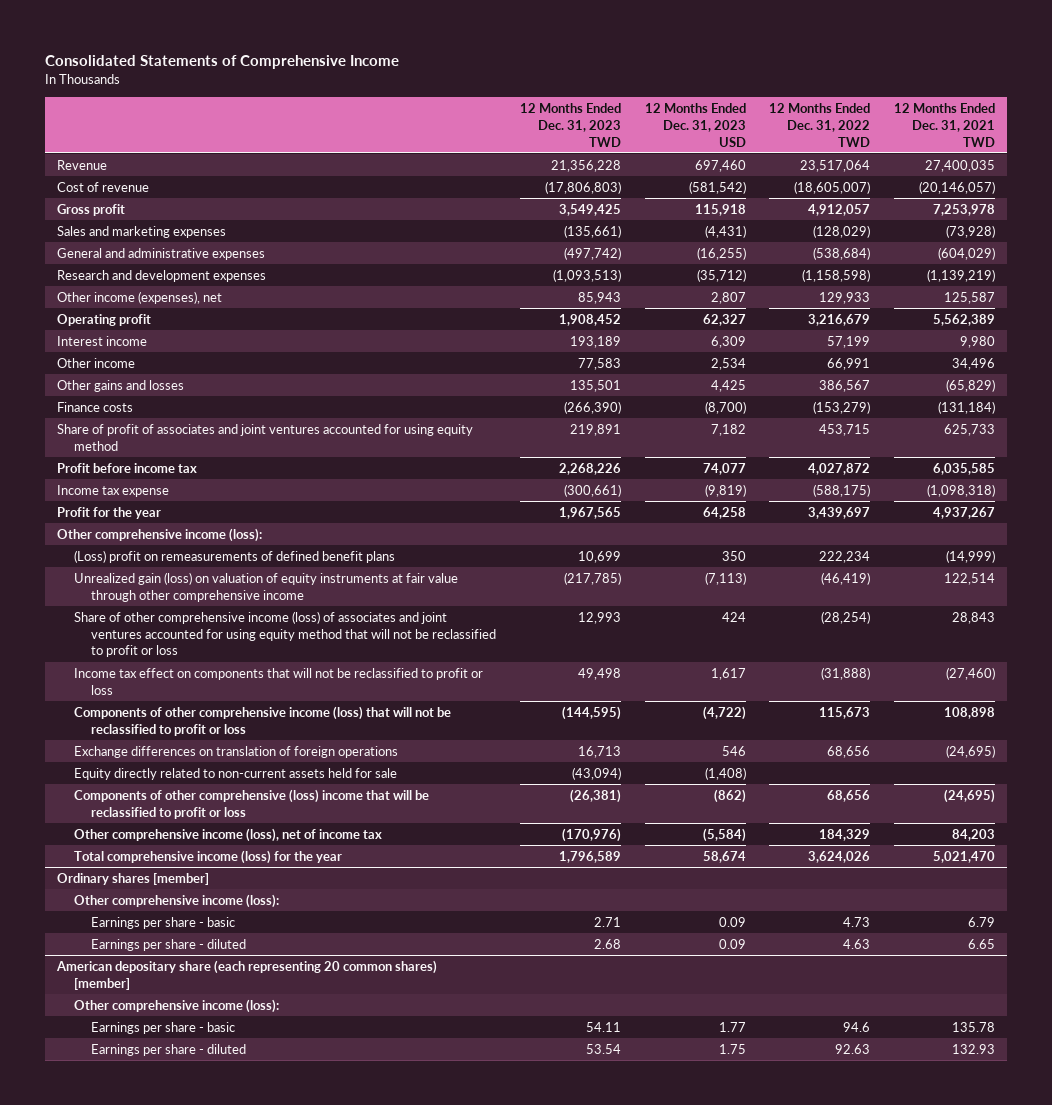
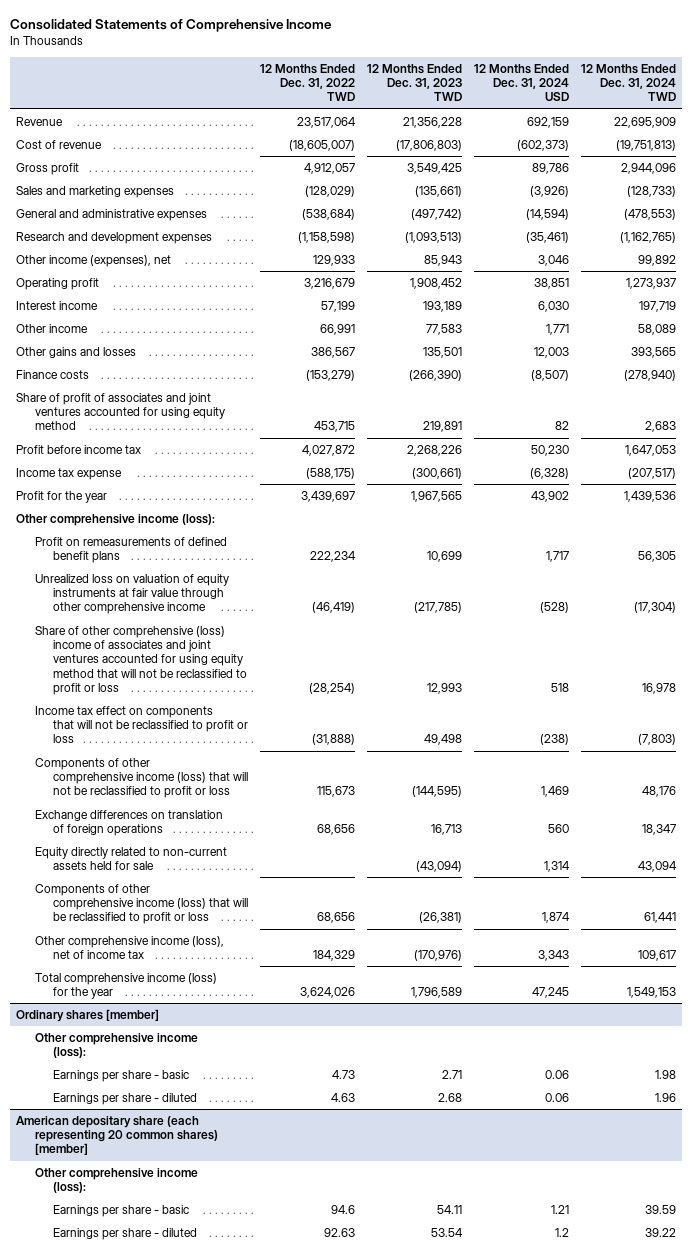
- | 12 Months Ended Dec. 31, 2023 TWD | 12 Months Ended Dec. 31, 2023 USD | 12 Months Ended Dec. 31, 2022 TWD | 12 Months Ended Dec. 31, 2021 TWD
+ | 12 Months Ended Dec. 31, 2022 TWD | 12 Months Ended Dec. 31, 2023 TWD | 12 Months Ended Dec. 31, 2024 USD | 12 Months Ended Dec. 31, 2024 TWD
- (Loss) profit on remeasurements of defined benefit plans | 10,699 | 350 | 222,234 | (14,999)
- Unrealized gain (loss) on valuation of equity instruments at fair value through other comprehensive income | (217,785) | (7,113) | (46,419) | 122,514
- Share of other comprehensive income (loss) of associates and joint ventures accounted for using equity method that will not be reclassified to profit or loss | 12,993 | 424 | (28,254) | 28,843
+ Profit on remeasurements of defined benefit plans | 222,234 | 10,699 | 1,717 | 56,305
+ Unrealized loss on valuation of equity instruments at fair value through other comprehensive income | (46,419) | (217,785) | (528) | (17,304)
+ Share of other comprehensive (loss) income of associates and joint ventures accounted for using equity method that will not be reclassified to profit or loss | (28,254) | 12,993 | 518 | 16,978
- Components of other comprehensive (loss) income that will be reclassified to profit or loss | (26,381) | (862) | 68,656 | (24,695)
+ Components of other comprehensive income (loss) that will be reclassified to profit or loss | 68,656 | (26,381) | 1,874 | 61,441

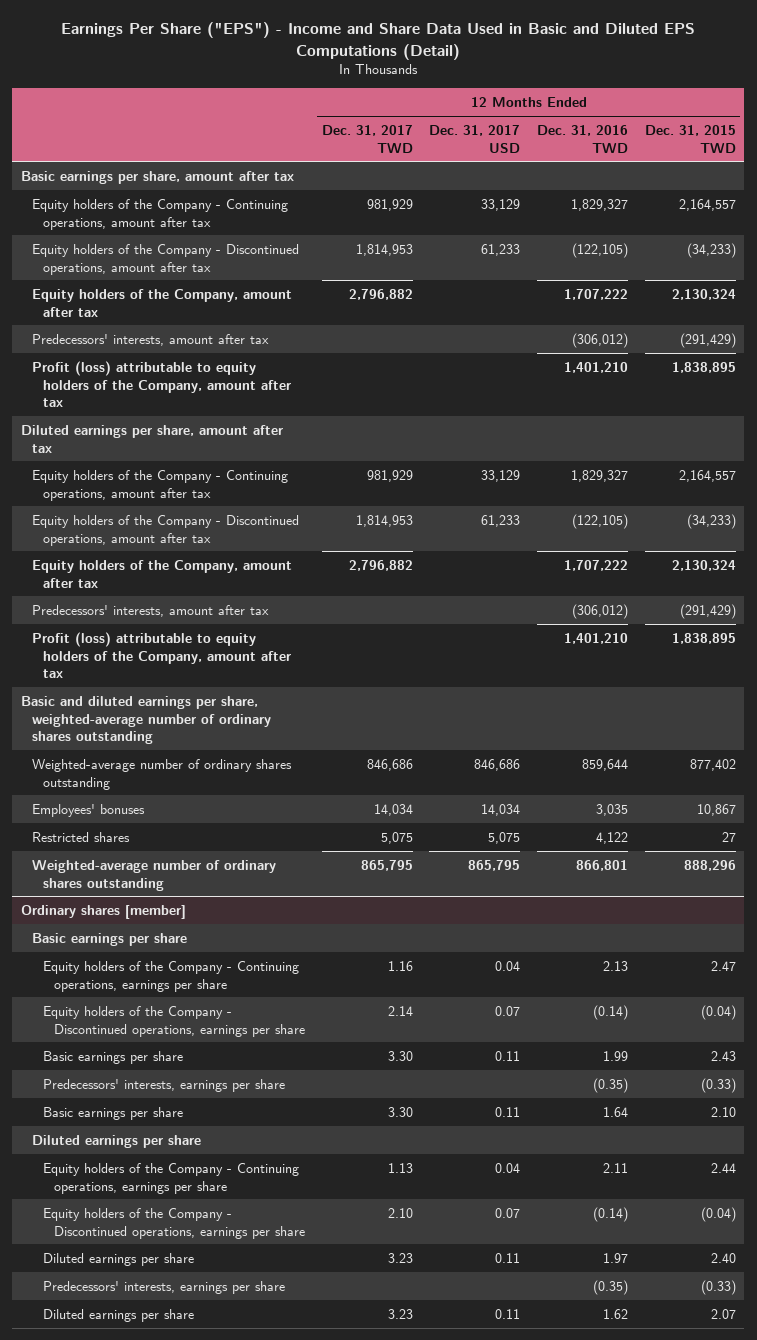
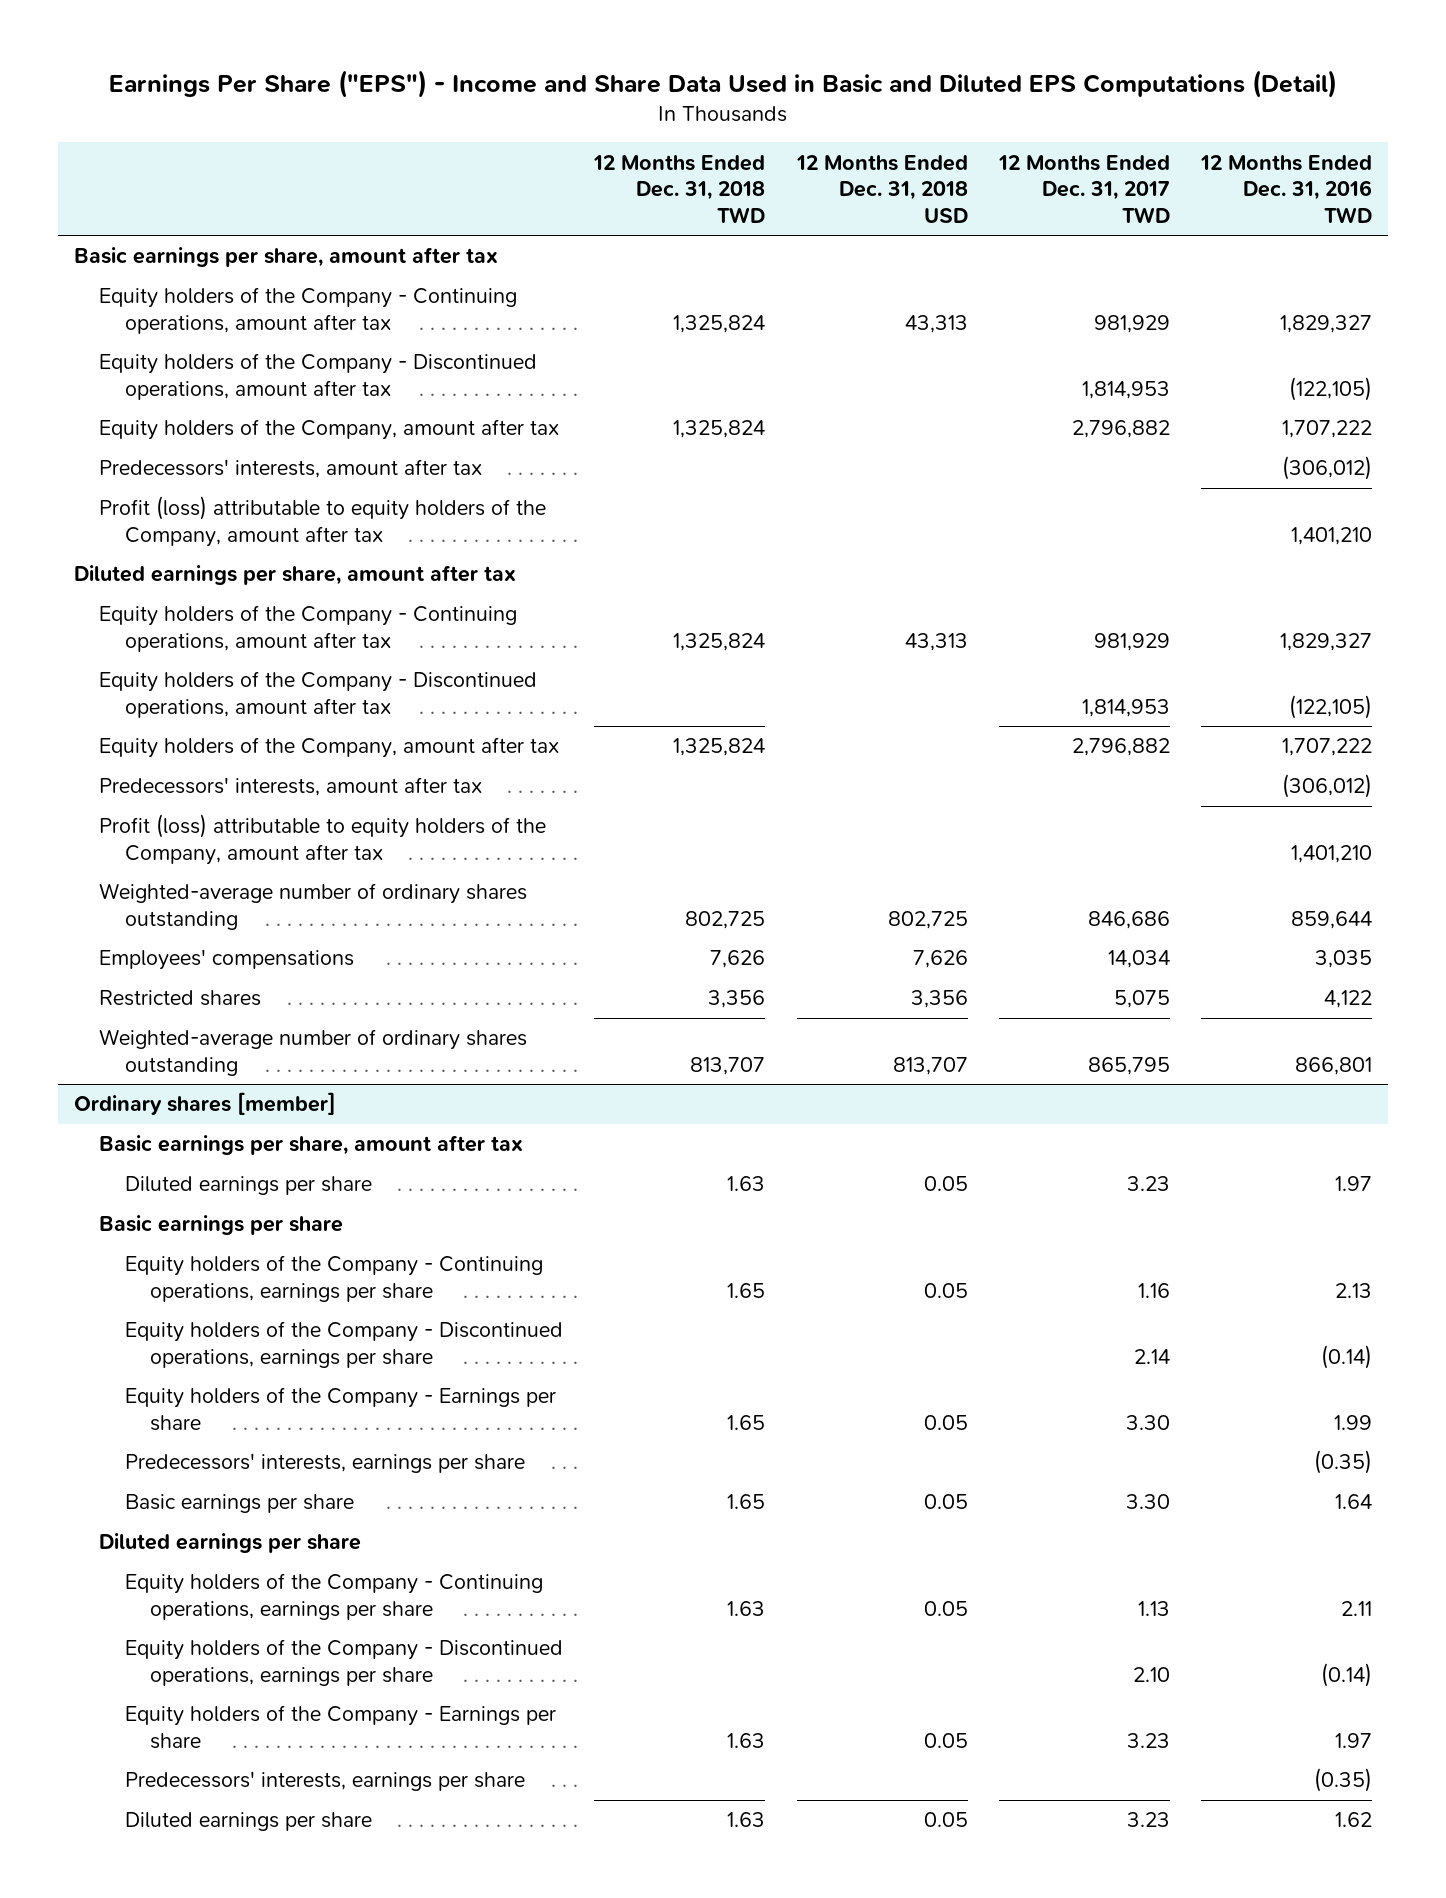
- | 12 Months Ended Dec. 31, 2017 TWD | 12 Months Ended Dec. 31, 2017 USD | 12 Months Ended Dec. 31, 2016 TWD | 12 Months Ended Dec. 31, 2015 TWD
+ | 12 Months Ended Dec. 31, 2018 TWD | 12 Months Ended Dec. 31, 2018 USD | 12 Months Ended Dec. 31, 2017 TWD | 12 Months Ended Dec. 31, 2016 TWD
- Basic and diluted earnings per share, weighted-average number of ordinary shares outstanding
- Employees' bonuses | 14,034 | 14,034 | 3,035 | 10,867
+ Employees' compensations | 7,626 | 7,626 | 14,034 | 3,035
@ Ordinary shares [member]
+ Basic earnings per share, amount after tax
moved up: Diluted earnings per share | 1.63 | 0.05 | 3.23 | 1.97
- Basic earnings per share | 3.30 | 0.11 | 1.99 | 2.43
+ Equity holders of the Company - Earnings per share | 1.65 | 0.05 | 3.30 | 1.99
+ Equity holders of the Company - Earnings per share | 1.63 | 0.05 | 3.23 | 1.97

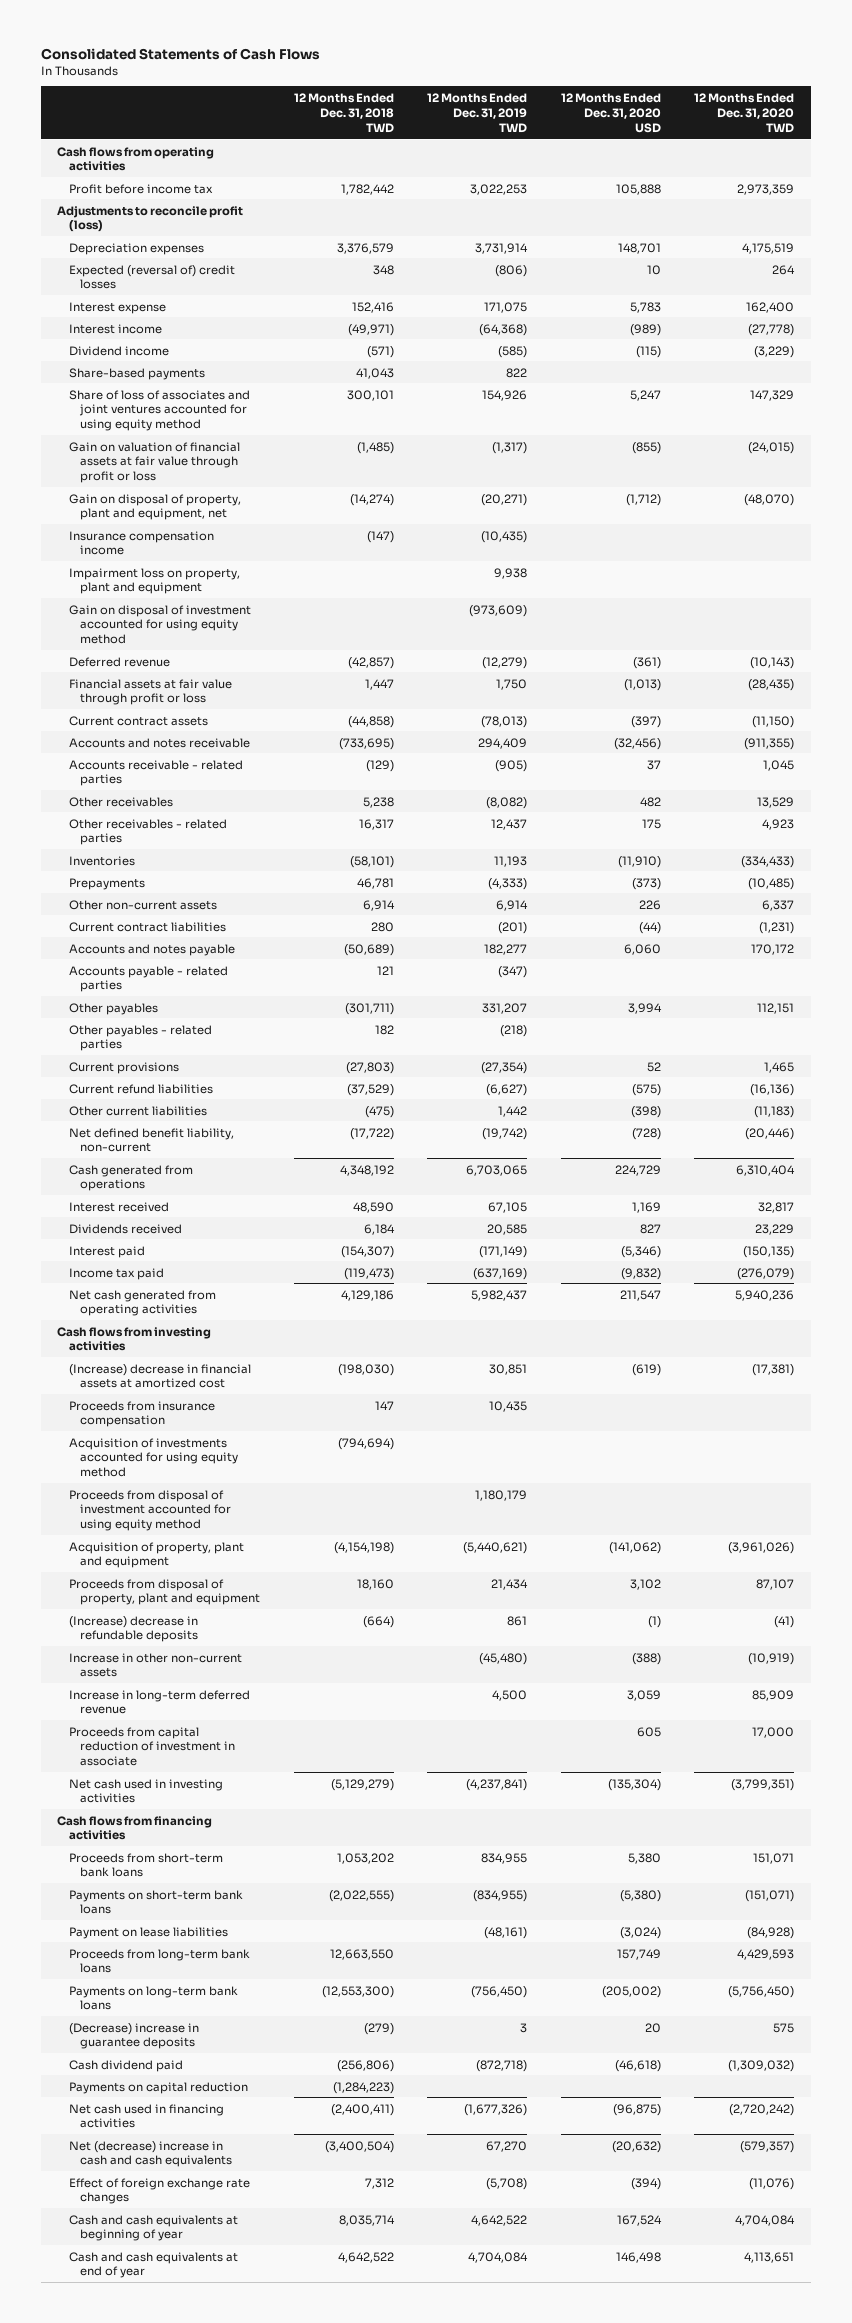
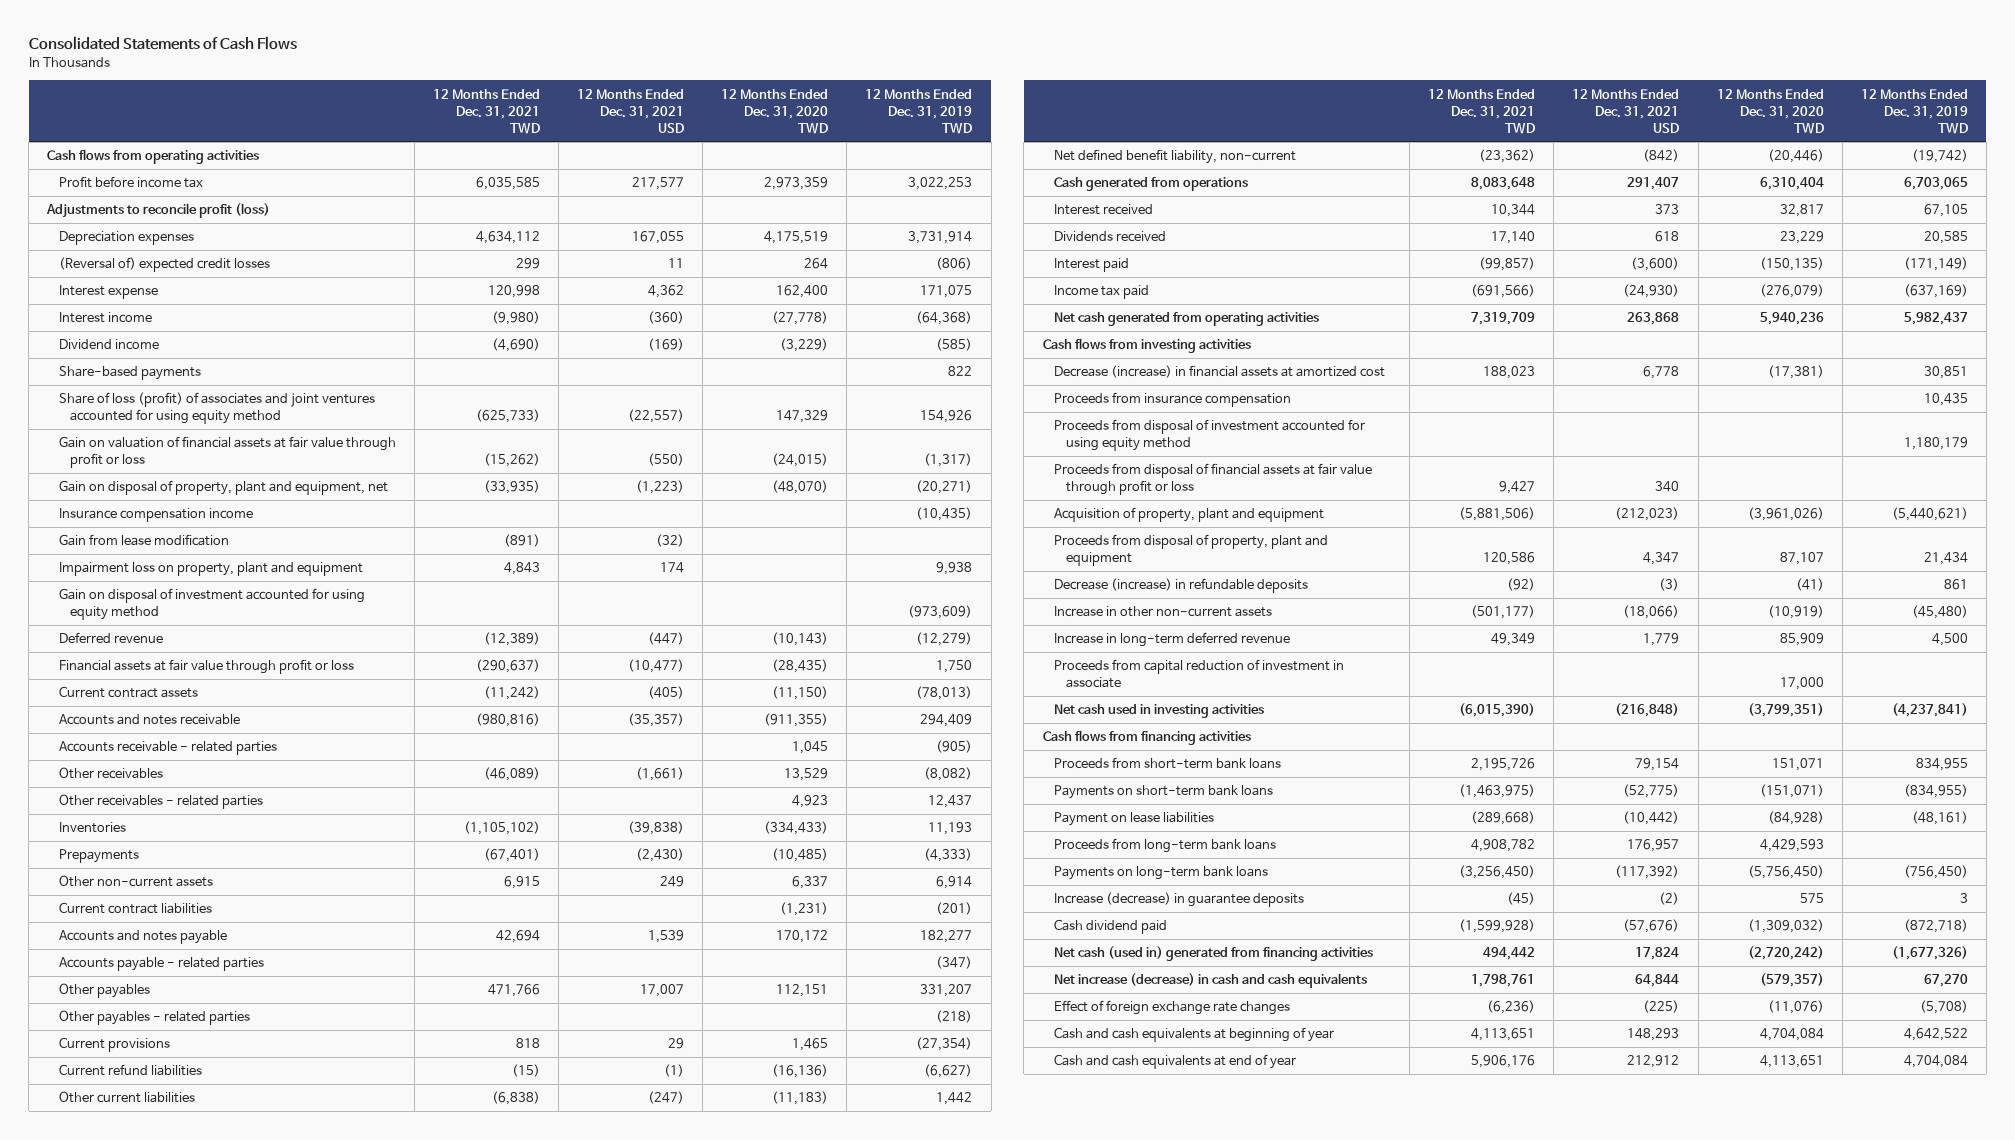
- | 12 Months Ended Dec. 31, 2018 TWD | 12 Months Ended Dec. 31, 2019 TWD | 12 Months Ended Dec. 31, 2020 USD | 12 Months Ended Dec. 31, 2020 TWD
+ | 12 Months Ended Dec. 31, 2021 TWD | 12 Months Ended Dec. 31, 2021 USD | 12 Months Ended Dec. 31, 2020 TWD | 12 Months Ended Dec. 31, 2019 TWD
- Expected (reversal of) credit losses | 348 | (806) | 10 | 264
+ (Reversal of) expected credit losses | 299 | 11 | 264 | (806)
- Share of loss of associates and joint ventures accounted for using equity method | 300,101 | 154,926 | 5,247 | 147,329
+ Share of loss (profit) of associates and joint ventures accounted for using equity method | (625,733) | (22,557) | 147,329 | 154,926
+ Gain from lease modification | (891) | (32) | |
- (Increase) decrease in financial assets at amortized cost | (198,030) | 30,851 | (619) | (17,381)
+ Decrease (increase) in financial assets at amortized cost | 188,023 | 6,778 | (17,381) | 30,851
- Acquisition of investments accounted for using equity method | (794,694) | | |
+ Proceeds from disposal of financial assets at fair value through profit or loss | 9,427 | 340 | |
- (Increase) decrease in refundable deposits | (664) | 861 | (1) | (41)
+ Decrease (increase) in refundable deposits | (92) | (3) | (41) | 861
- (Decrease) increase in guarantee deposits | (279) | 3 | 20 | 575
+ Increase (decrease) in guarantee deposits | (45) | (2) | 575 | 3
- Payments on capital reduction | (1,284,223) | | |
- Net cash used in financing activities | (2,400,411) | (1,677,326) | (96,875) | (2,720,242)
- Net (decrease) increase in cash and cash equivalents | (3,400,504) | 67,270 | (20,632) | (579,357)
+ Net cash (used in) generated from financing activities | 494,442 | 17,824 | (2,720,242) | (1,677,326)
+ Net increase (decrease) in cash and cash equivalents | 1,798,761 | 64,844 | (579,357) | 67,270

